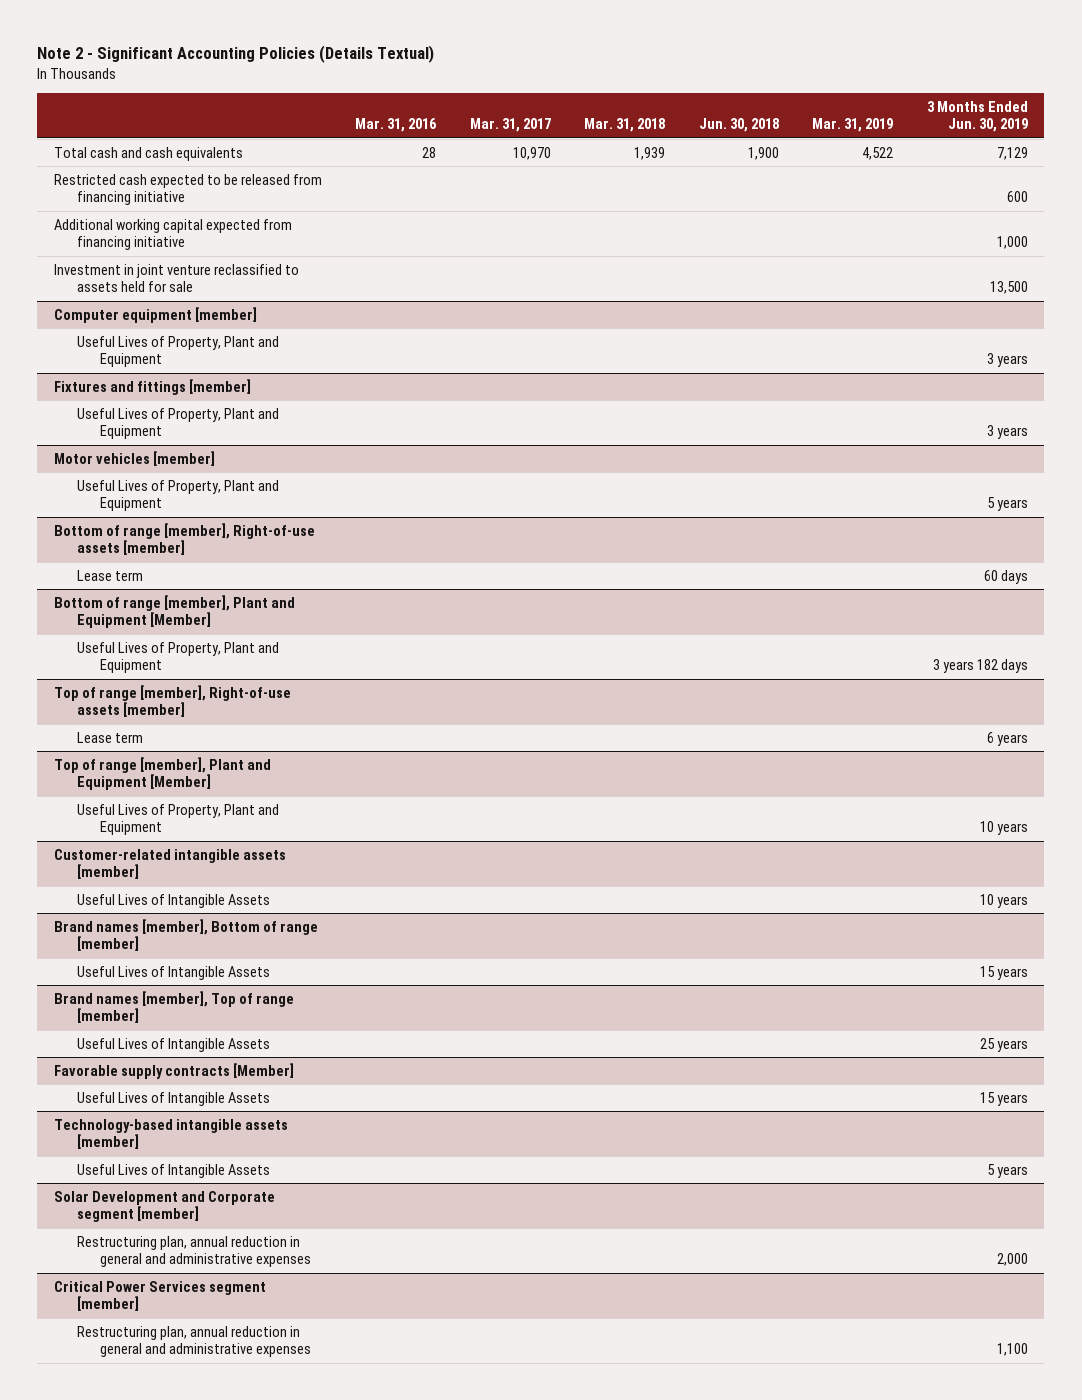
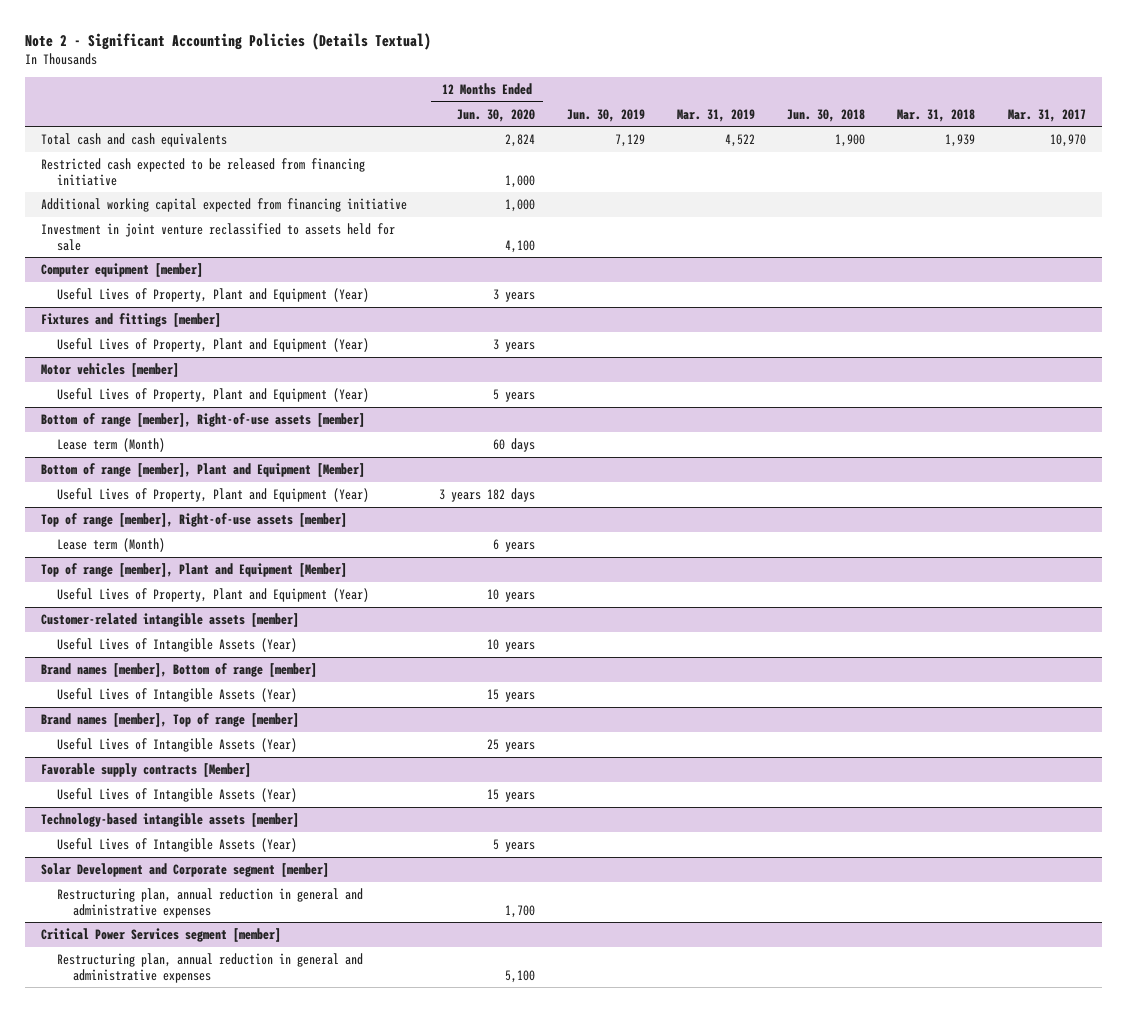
- | Mar. 31, 2016 | Mar. 31, 2017 | Mar. 31, 2018 | Jun. 30, 2018 | Mar. 31, 2019 | 3 Months Ended Jun. 30, 2019
+ | 12 Months Ended Jun. 30, 2020 | Jun. 30, 2019 | Mar. 31, 2019 | Jun. 30, 2018 | Mar. 31, 2018 | Mar. 31, 2017
@ Computer equipment [member]
- Useful Lives of Property, Plant and Equipment | | | | | | 3 years
+ Useful Lives of Property, Plant and Equipment (Year) | 3 years | | | | |
@ Fixtures and fittings [member]
- Useful Lives of Property, Plant and Equipment | | | | | | 3 years
+ Useful Lives of Property, Plant and Equipment (Year) | 3 years | | | | |
@ Motor vehicles [member]
- Useful Lives of Property, Plant and Equipment | | | | | | 5 years
+ Useful Lives of Property, Plant and Equipment (Year) | 5 years | | | | |
@ Bottom of range [member], Right-of-use assets [member]
- Lease term | | | | | | 60 days
+ Lease term (Month) | 60 days | | | | |
@ Bottom of range [member], Plant and Equipment [Member]
- Useful Lives of Property, Plant and Equipment | | | | | | 3 years 182 days
+ Useful Lives of Property, Plant and Equipment (Year) | 3 years 182 days | | | | |
@ Top of range [member], Right-of-use assets [member]
- Lease term | | | | | | 6 years
+ Lease term (Month) | 6 years | | | | |
@ Top of range [member], Plant and Equipment [Member]
- Useful Lives of Property, Plant and Equipment | | | | | | 10 years
+ Useful Lives of Property, Plant and Equipment (Year) | 10 years | | | | |
@ Customer-related intangible assets [member]
- Useful Lives of Intangible Assets | | | | | | 10 years
+ Useful Lives of Intangible Assets (Year) | 10 years | | | | |
@ Brand names [member], Bottom of range [member]
- Useful Lives of Intangible Assets | | | | | | 15 years
+ Useful Lives of Intangible Assets (Year) | 15 years | | | | |
@ Brand names [member], Top of range [member]
- Useful Lives of Intangible Assets | | | | | | 25 years
+ Useful Lives of Intangible Assets (Year) | 25 years | | | | |
@ Favorable supply contracts [Member]
- Useful Lives of Intangible Assets | | | | | | 15 years
+ Useful Lives of Intangible Assets (Year) | 15 years | | | | |
@ Technology-based intangible assets [member]
- Useful Lives of Intangible Assets | | | | | | 5 years
+ Useful Lives of Intangible Assets (Year) | 5 years | | | | |

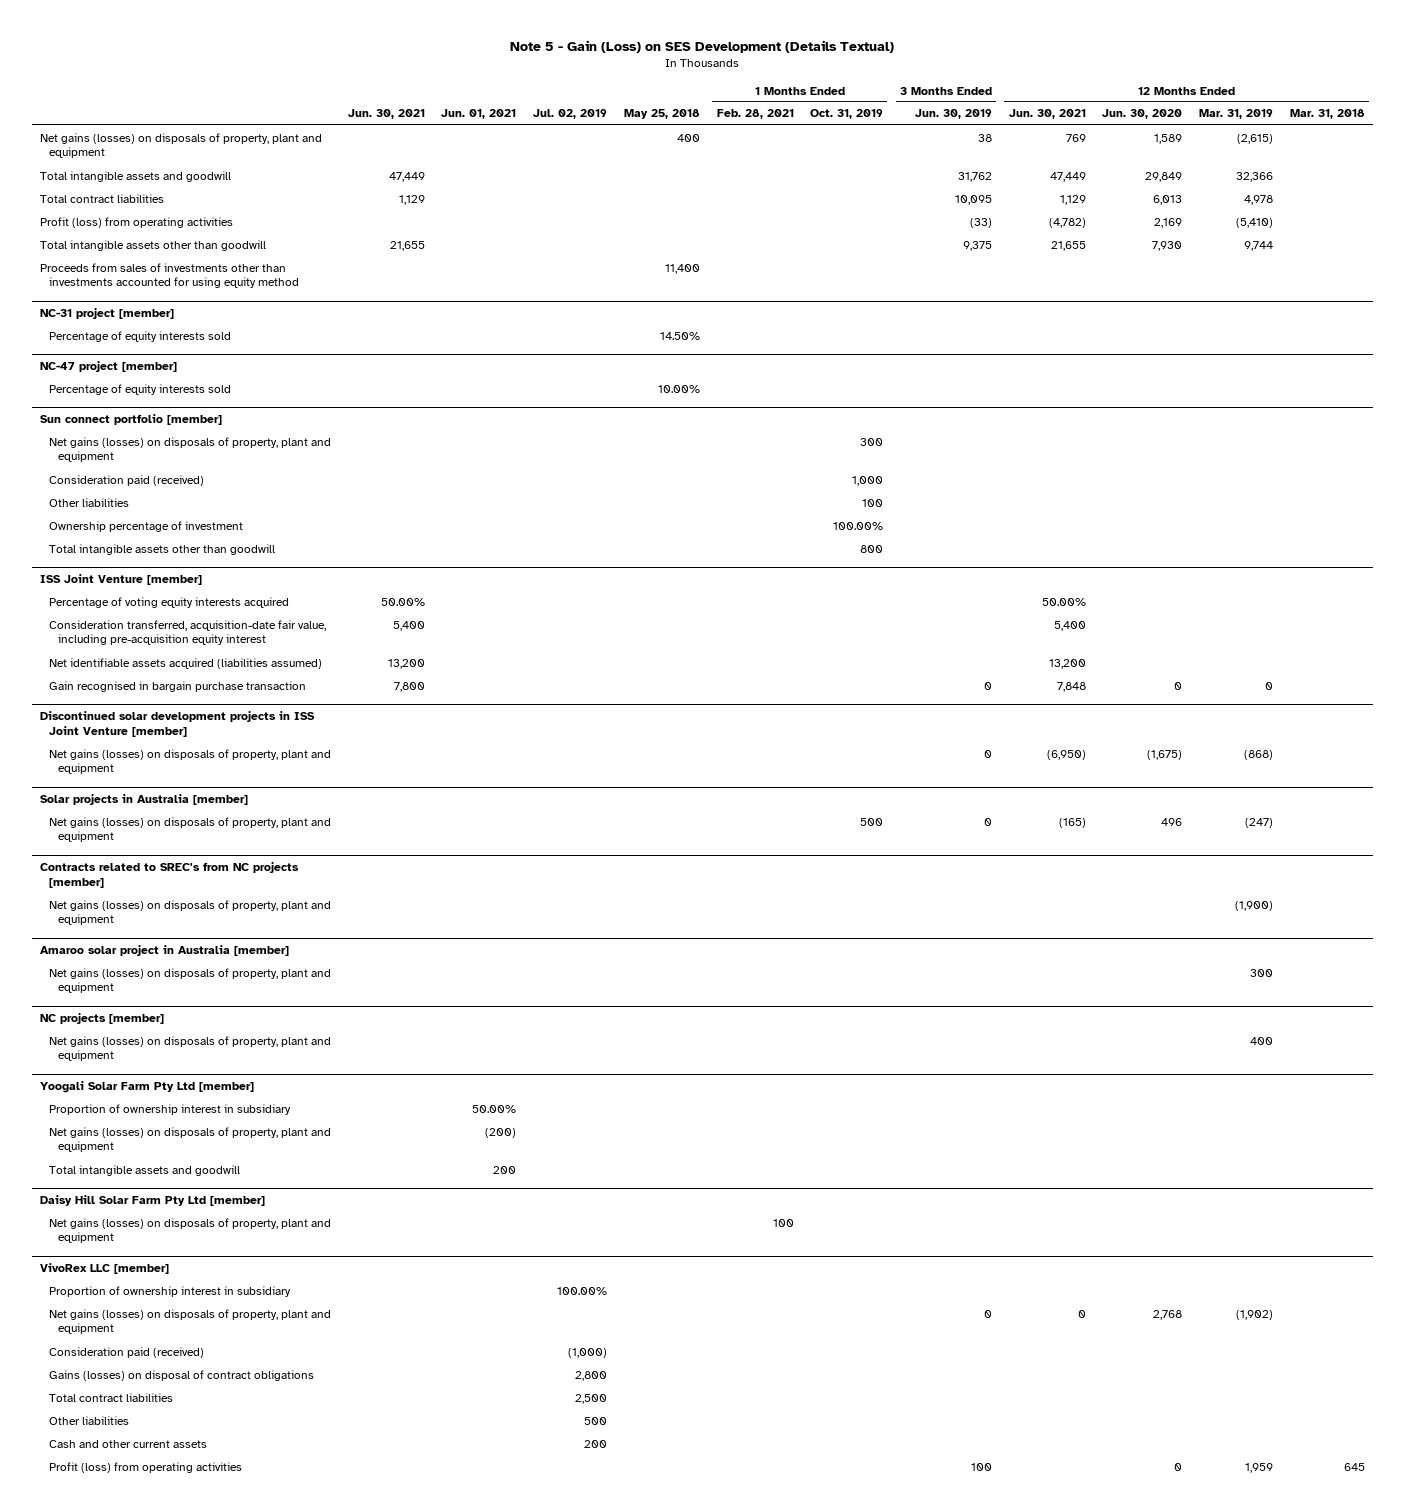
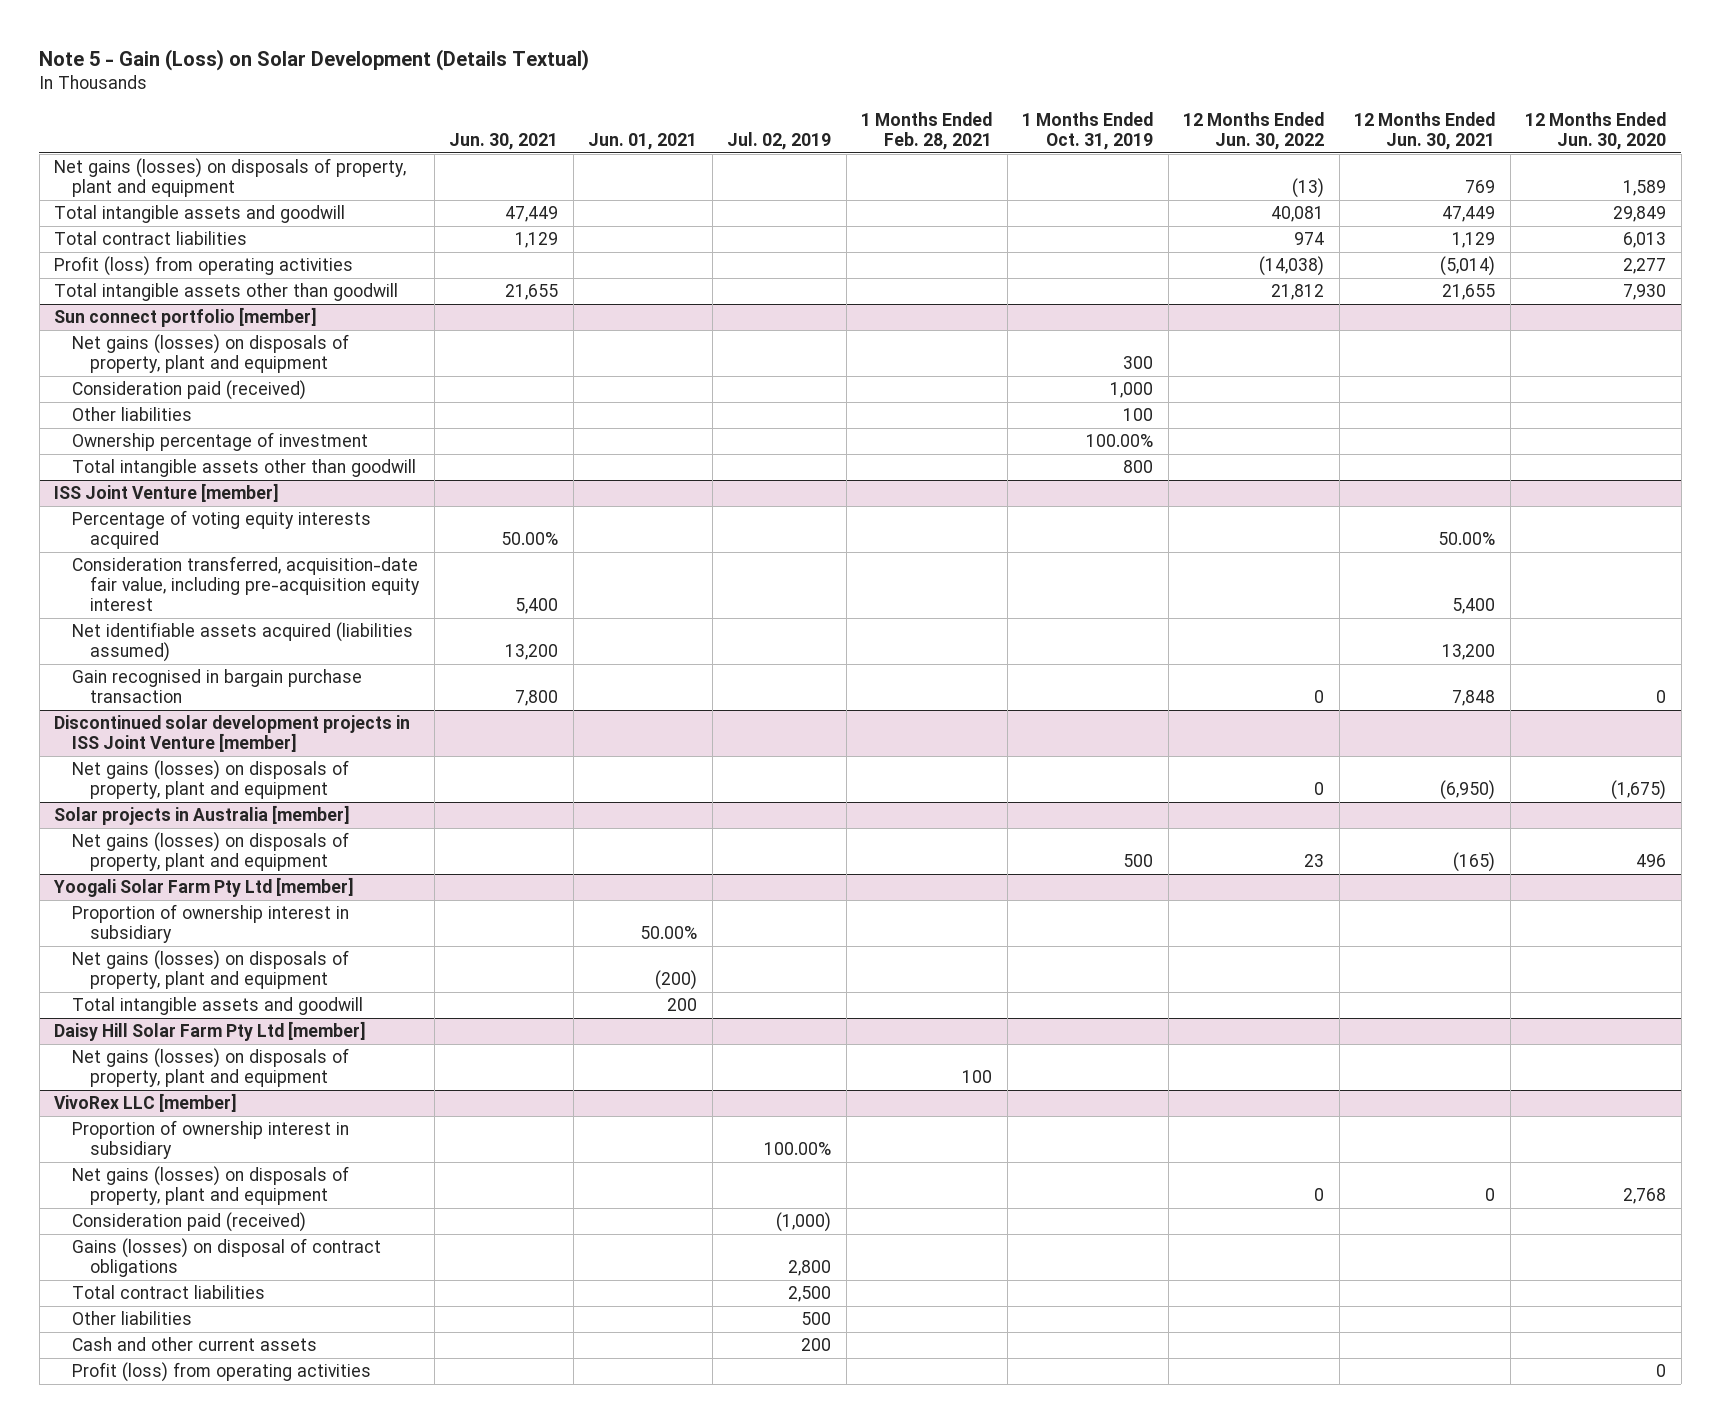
- Note 5 - Gain (Loss) on SES Development (Details Textual)
+ Note 5 - Gain (Loss) on Solar Development (Details Textual)
- | Jun. 30, 2021 | Jun. 01, 2021 | Jul. 02, 2019 | May 25, 2018 | 1 Months Ended Feb. 28, 2021 | 1 Months Ended Oct. 31, 2019 | 3 Months Ended Jun. 30, 2019 | 12 Months Ended Jun. 30, 2021 | 12 Months Ended Jun. 30, 2020 | 12 Months Ended Mar. 31, 2019 | 12 Months Ended Mar. 31, 2018
+ | Jun. 30, 2021 | Jun. 01, 2021 | Jul. 02, 2019 | 1 Months Ended Feb. 28, 2021 | 1 Months Ended Oct. 31, 2019 | 12 Months Ended Jun. 30, 2022 | 12 Months Ended Jun. 30, 2021 | 12 Months Ended Jun. 30, 2020
- Profit (loss) from operating activities | | | | | | | (33) | (4,782) | 2,169 | (5,410) |
+ Profit (loss) from operating activities | | | | | | (14,038) | (5,014) | 2,277
- Proceeds from sales of investments other than investments accounted for using equity method | | | | 11,400 | | | | | | |
- NC-31 project [member]
- Percentage of equity interests sold | | | | 14.50% | | | | | | |
- NC-47 project [member]
- Percentage of equity interests sold | | | | 10.00% | | | | | | |
- Contracts related to SREC's from NC projects [member]
- Net gains (losses) on disposals of property, plant and equipment | | | | | | | | | | (1,900) |
- Amaroo solar project in Australia [member]
- Net gains (losses) on disposals of property, plant and equipment | | | | | | | | | | 300 |
- NC projects [member]
- Net gains (losses) on disposals of property, plant and equipment | | | | | | | | | | 400 |

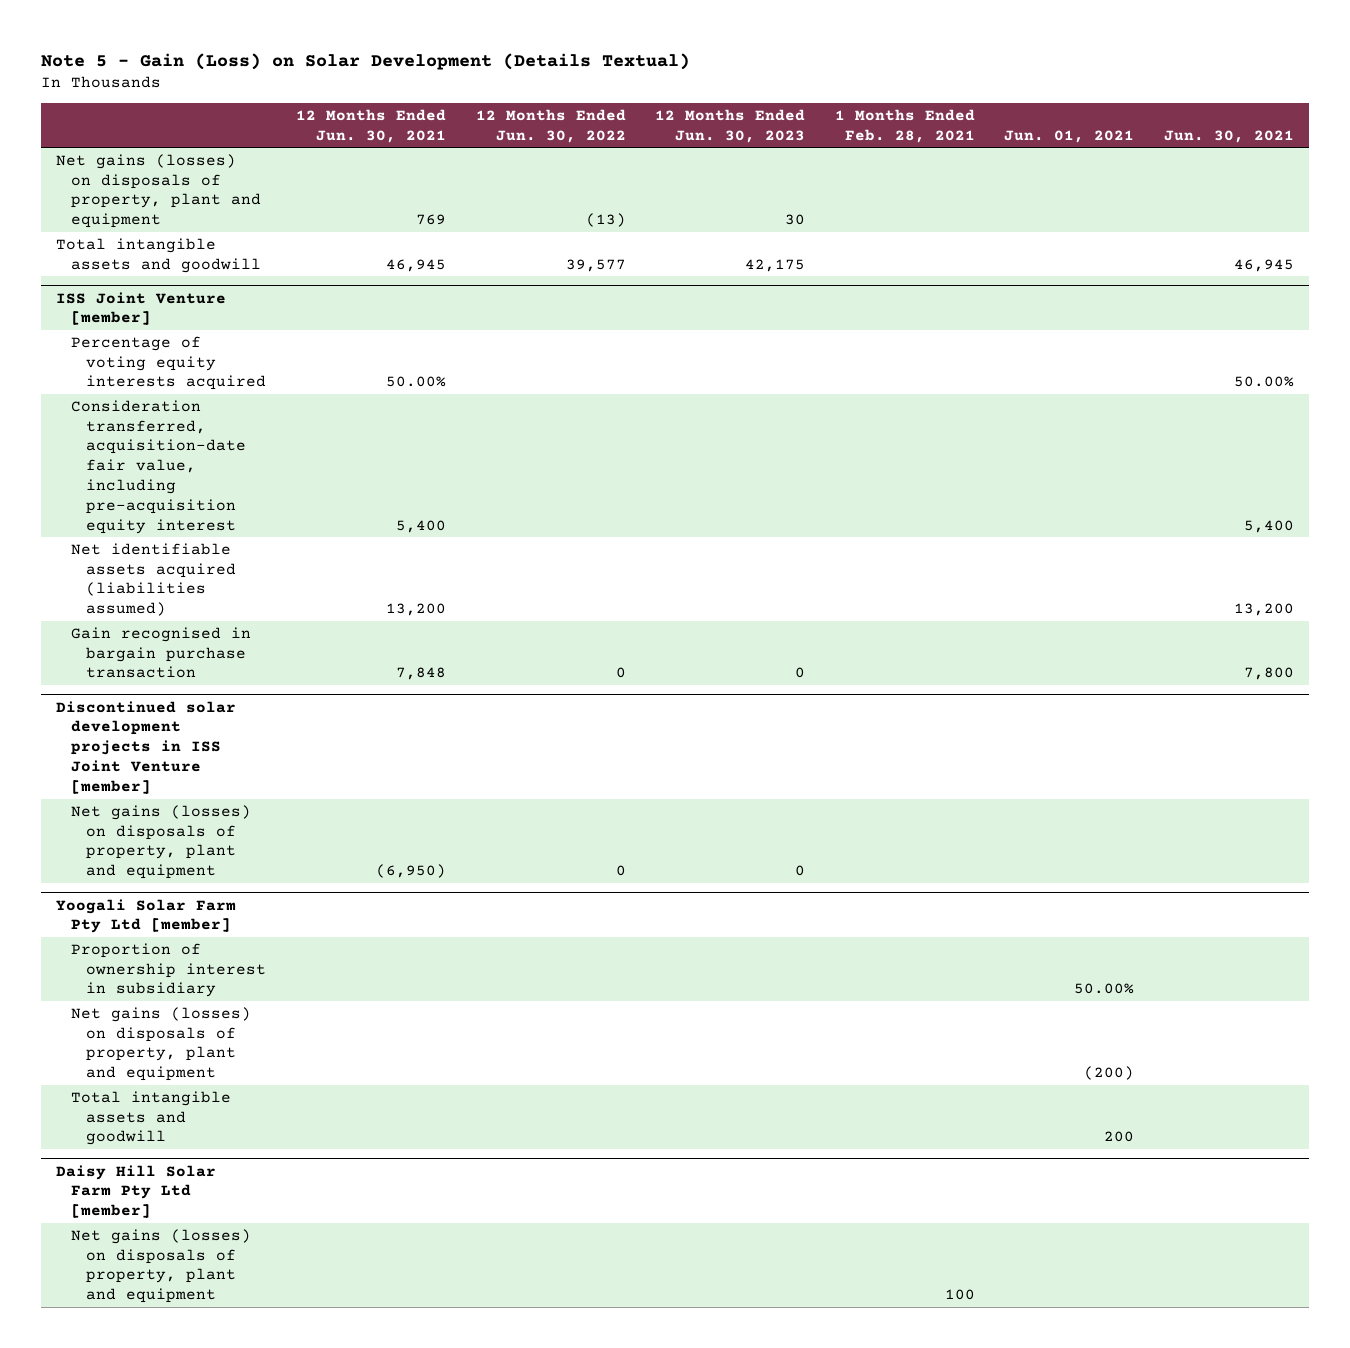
- | Jun. 30, 2021 | Jun. 01, 2021 | Jul. 02, 2019 | 1 Months Ended Feb. 28, 2021 | 1 Months Ended Oct. 31, 2019 | 12 Months Ended Jun. 30, 2022 | 12 Months Ended Jun. 30, 2021 | 12 Months Ended Jun. 30, 2020
+ | 12 Months Ended Jun. 30, 2021 | 12 Months Ended Jun. 30, 2022 | 12 Months Ended Jun. 30, 2023 | 1 Months Ended Feb. 28, 2021 | Jun. 01, 2021 | Jun. 30, 2021
- Total intangible assets and goodwill | 47,449 | | | | | 40,081 | 47,449 | 29,849
- Total contract liabilities | 1,129 | | | | | 974 | 1,129 | 6,013
- Profit (loss) from operating activities | | | | | | (14,038) | (5,014) | 2,277
- Total intangible assets other than goodwill | 21,655 | | | | | 21,812 | 21,655 | 7,930
- Sun connect portfolio [member]
- Net gains (losses) on disposals of property, plant and equipment | | | | | 300 | | |
- Consideration paid (received) | | | | | 1,000 | | |
- Other liabilities | | | | | 100 | | |
- Ownership percentage of investment | | | | | 100.00% | | |
- Total intangible assets other than goodwill | | | | | 800 | | |
+ Total intangible assets and goodwill | 46,945 | 39,577 | 42,175 | | | 46,945
- Solar projects in Australia [member]
- Net gains (losses) on disposals of property, plant and equipment | | | | | 500 | 23 | (165) | 496
- VivoRex LLC [member]
- Proportion of ownership interest in subsidiary | | | 100.00% | | | | |
- Net gains (losses) on disposals of property, plant and equipment | | | | | | 0 | 0 | 2,768
- Consideration paid (received) | | | (1,000) | | | | |
- Gains (losses) on disposal of contract obligations | | | 2,800 | | | | |
- Total contract liabilities | | | 2,500 | | | | |
- Other liabilities | | | 500 | | | | |
- Cash and other current assets | | | 200 | | | | |
- Profit (loss) from operating activities | | | | | | | | 0

